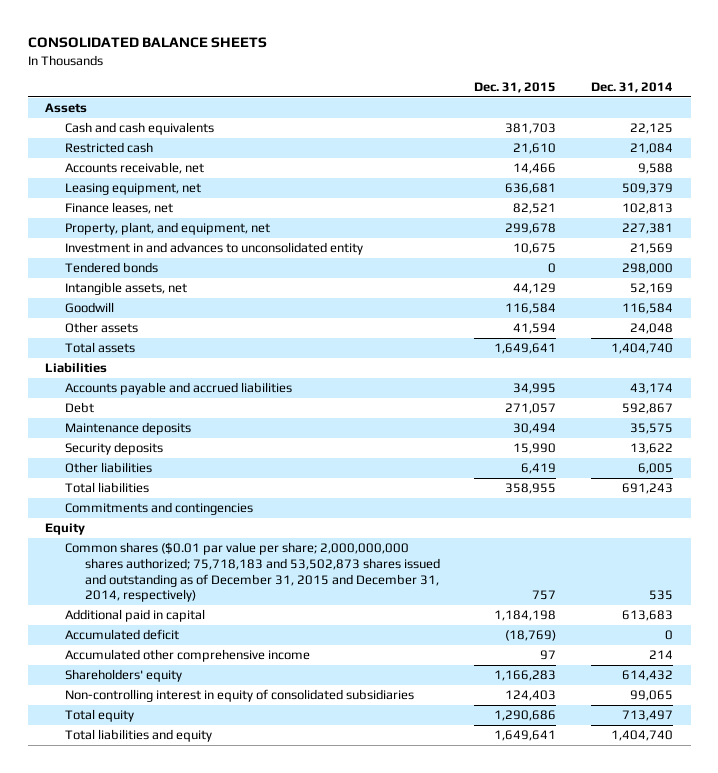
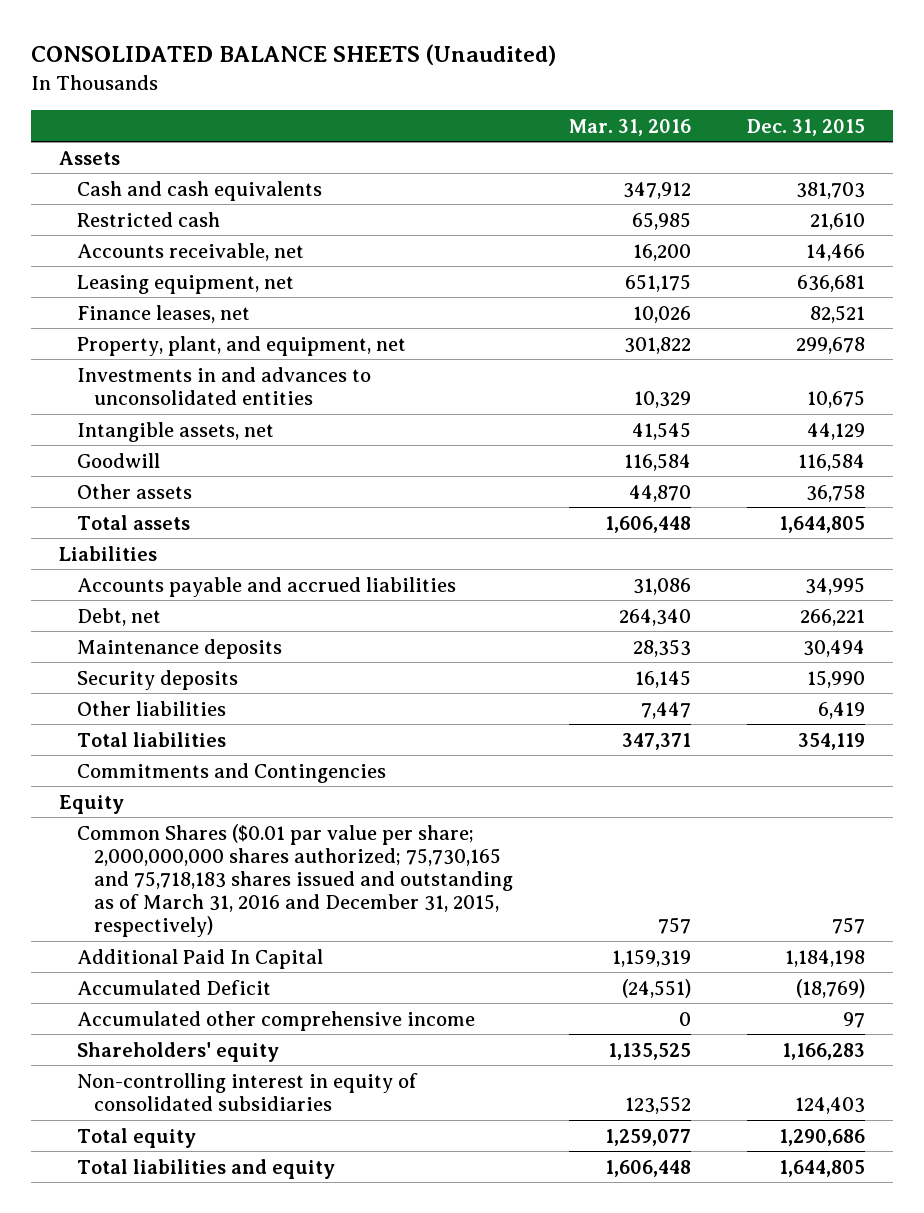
- CONSOLIDATED BALANCE SHEETS
+ CONSOLIDATED BALANCE SHEETS (Unaudited)
- | Dec. 31, 2015 | Dec. 31, 2014
+ | Mar. 31, 2016 | Dec. 31, 2015
- Investment in and advances to unconsolidated entity | 10,675 | 21,569
- Tendered bonds | 0 | 298,000
+ Investments in and advances to unconsolidated entities | 10,329 | 10,675
- Other assets | 41,594 | 24,048
- Total assets | 1,649,641 | 1,404,740
+ Other assets | 44,870 | 36,758
+ Total assets | 1,606,448 | 1,644,805
- Debt | 271,057 | 592,867
+ Debt, net | 264,340 | 266,221
- Total liabilities | 358,955 | 691,243
- Commitments and contingencies
+ Total liabilities | 347,371 | 354,119
+ Commitments and Contingencies
- Common shares ($0.01 par value per share; 2,000,000,000 shares authorized; 75,718,183 and 53,502,873 shares issued and outstanding as of December 31, 2015 and December 31, 2014, respectively) | 757 | 535
- Additional paid in capital | 1,184,198 | 613,683
- Accumulated deficit | (18,769) | 0
+ Common Shares ($0.01 par value per share; 2,000,000,000 shares authorized; 75,730,165 and 75,718,183 shares issued and outstanding as of March 31, 2016 and December 31, 2015, respectively) | 757 | 757
+ Additional Paid In Capital | 1,159,319 | 1,184,198
+ Accumulated Deficit | (24,551) | (18,769)
- Total liabilities and equity | 1,649,641 | 1,404,740
+ Total liabilities and equity | 1,606,448 | 1,644,805

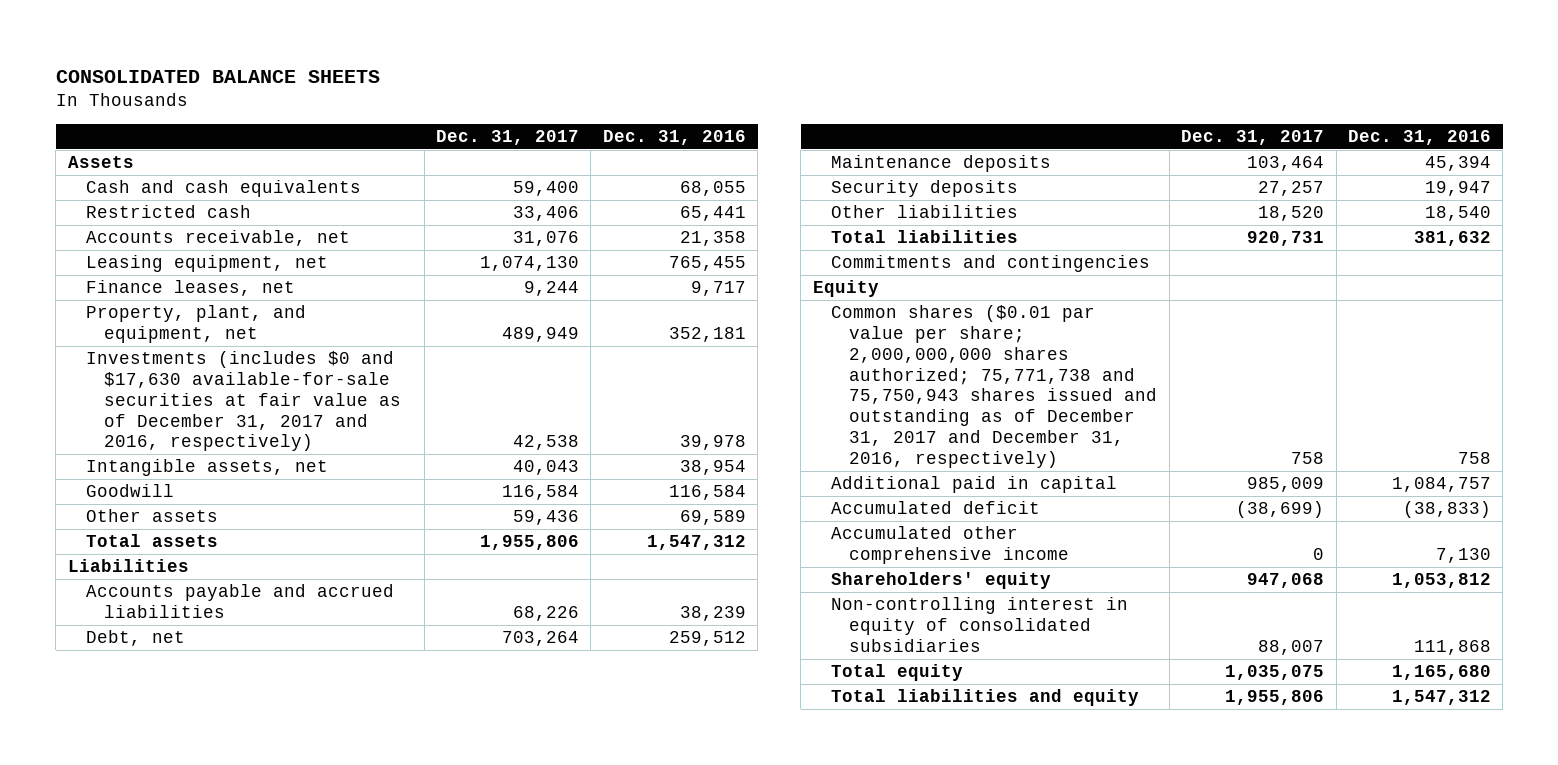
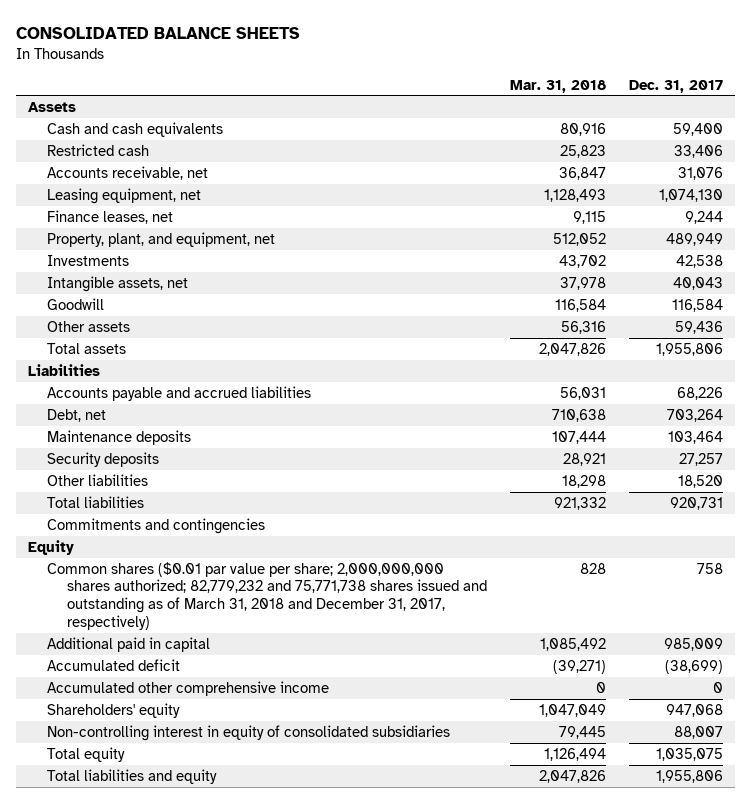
- | Dec. 31, 2017 | Dec. 31, 2016
+ | Mar. 31, 2018 | Dec. 31, 2017
- Investments (includes $0 and $17,630 available-for-sale securities at fair value as of December 31, 2017 and 2016, respectively) | 42,538 | 39,978
+ Investments | 43,702 | 42,538
- Common shares ($0.01 par value per share; 2,000,000,000 shares authorized; 75,771,738 and 75,750,943 shares issued and outstanding as of December 31, 2017 and December 31, 2016, respectively) | 758 | 758
+ Common shares ($0.01 par value per share; 2,000,000,000 shares authorized; 82,779,232 and 75,771,738 shares issued and outstanding as of March 31, 2018 and December 31, 2017, respectively) | 828 | 758

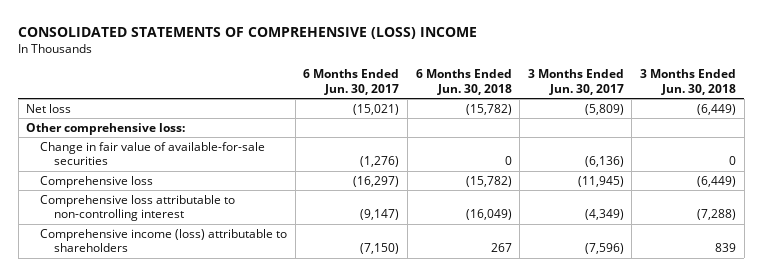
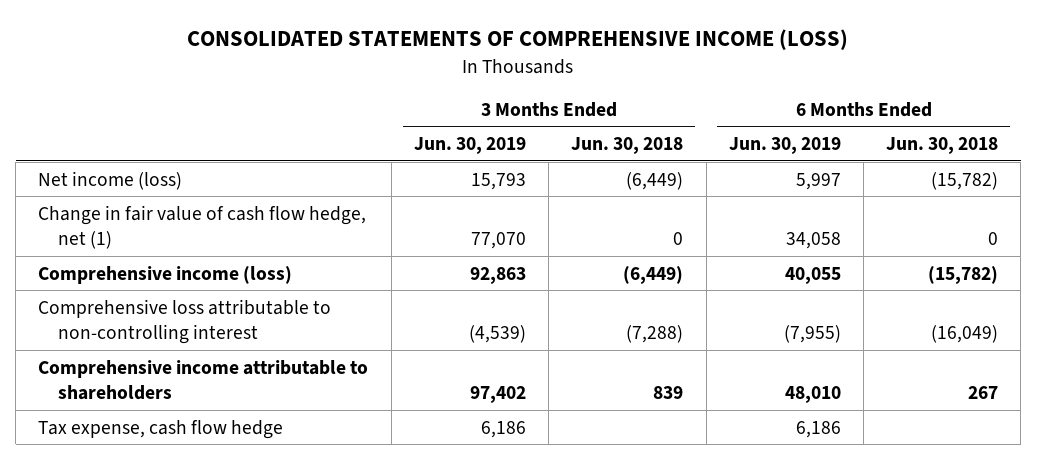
- CONSOLIDATED STATEMENTS OF COMPREHENSIVE (LOSS) INCOME
+ CONSOLIDATED STATEMENTS OF COMPREHENSIVE INCOME (LOSS)
- | 6 Months Ended Jun. 30, 2017 | 6 Months Ended Jun. 30, 2018 | 3 Months Ended Jun. 30, 2017 | 3 Months Ended Jun. 30, 2018
+ | 3 Months Ended Jun. 30, 2019 | 3 Months Ended Jun. 30, 2018 | 6 Months Ended Jun. 30, 2019 | 6 Months Ended Jun. 30, 2018
- Net loss | (15,021) | (15,782) | (5,809) | (6,449)
- Other comprehensive loss:
- Change in fair value of available-for-sale securities | (1,276) | 0 | (6,136) | 0
- Comprehensive loss | (16,297) | (15,782) | (11,945) | (6,449)
+ Net income (loss) | 15,793 | (6,449) | 5,997 | (15,782)
+ Change in fair value of cash flow hedge, net (1) | 77,070 | 0 | 34,058 | 0
+ Comprehensive income (loss) | 92,863 | (6,449) | 40,055 | (15,782)
- Comprehensive income (loss) attributable to shareholders | (7,150) | 267 | (7,596) | 839
+ Comprehensive income attributable to shareholders | 97,402 | 839 | 48,010 | 267
+ Tax expense, cash flow hedge | 6,186 | | 6,186 |

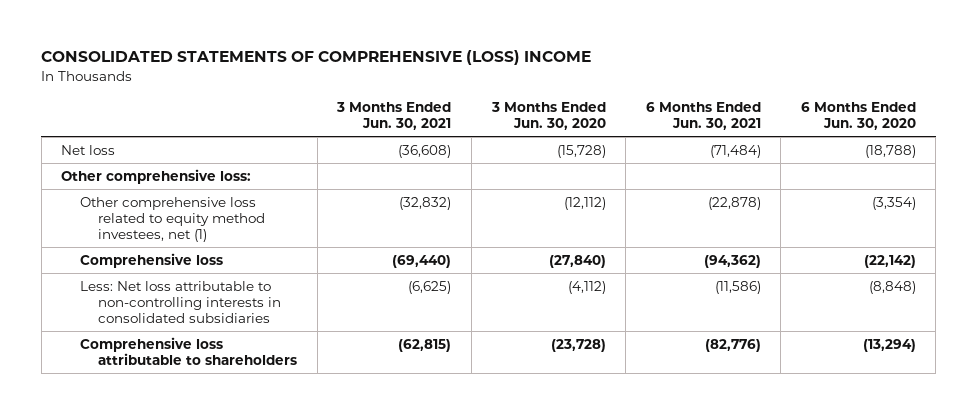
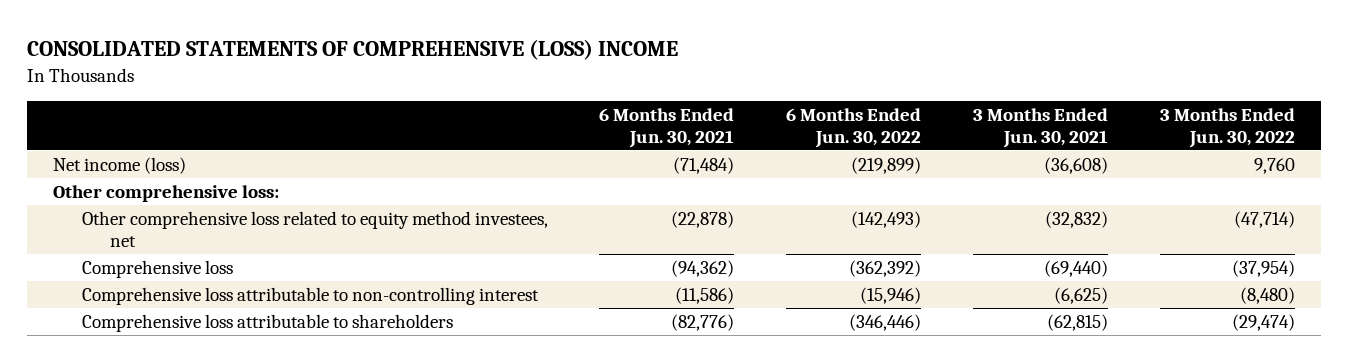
- | 3 Months Ended Jun. 30, 2021 | 3 Months Ended Jun. 30, 2020 | 6 Months Ended Jun. 30, 2021 | 6 Months Ended Jun. 30, 2020
+ | 6 Months Ended Jun. 30, 2021 | 6 Months Ended Jun. 30, 2022 | 3 Months Ended Jun. 30, 2021 | 3 Months Ended Jun. 30, 2022
- Net loss | (36,608) | (15,728) | (71,484) | (18,788)
+ Net income (loss) | (71,484) | (219,899) | (36,608) | 9,760
- Other comprehensive loss related to equity method investees, net (1) | (32,832) | (12,112) | (22,878) | (3,354)
+ Other comprehensive loss related to equity method investees, net | (22,878) | (142,493) | (32,832) | (47,714)
- Less: Net loss attributable to non-controlling interests in consolidated subsidiaries | (6,625) | (4,112) | (11,586) | (8,848)
+ Comprehensive loss attributable to non-controlling interest | (11,586) | (15,946) | (6,625) | (8,480)

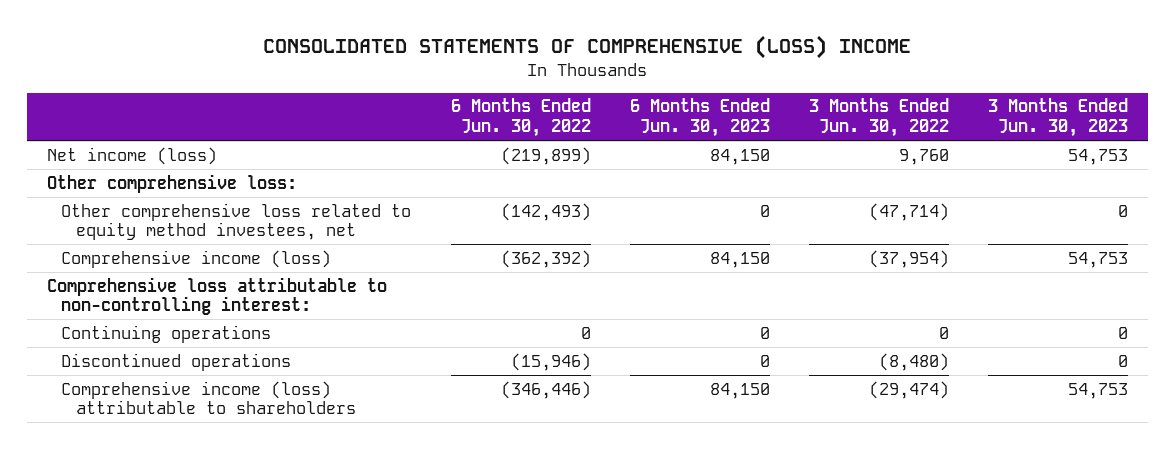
- | 6 Months Ended Jun. 30, 2021 | 6 Months Ended Jun. 30, 2022 | 3 Months Ended Jun. 30, 2021 | 3 Months Ended Jun. 30, 2022
+ | 6 Months Ended Jun. 30, 2022 | 6 Months Ended Jun. 30, 2023 | 3 Months Ended Jun. 30, 2022 | 3 Months Ended Jun. 30, 2023
- Comprehensive loss | (94,362) | (362,392) | (69,440) | (37,954)
- Comprehensive loss attributable to non-controlling interest | (11,586) | (15,946) | (6,625) | (8,480)
- Comprehensive loss attributable to shareholders | (82,776) | (346,446) | (62,815) | (29,474)
+ Comprehensive income (loss) | (362,392) | 84,150 | (37,954) | 54,753
+ Comprehensive loss attributable to non-controlling interest:
+ Continuing operations | 0 | 0 | 0 | 0
+ Discontinued operations | (15,946) | 0 | (8,480) | 0
+ Comprehensive income (loss) attributable to shareholders | (346,446) | 84,150 | (29,474) | 54,753

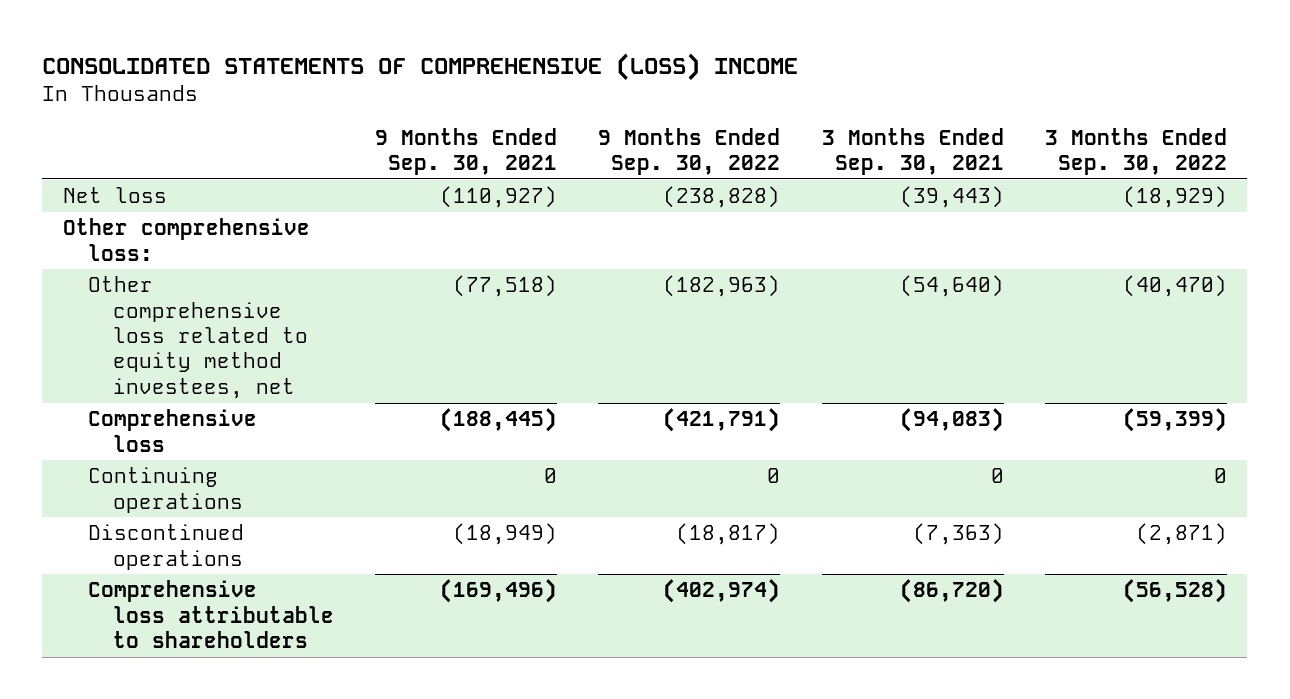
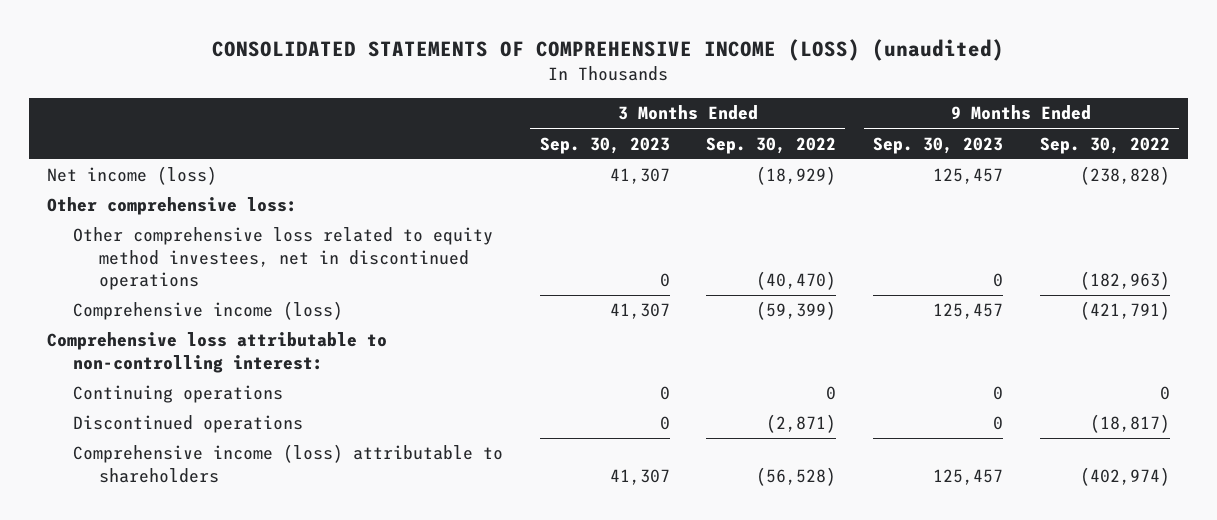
- CONSOLIDATED STATEMENTS OF COMPREHENSIVE (LOSS) INCOME
+ CONSOLIDATED STATEMENTS OF COMPREHENSIVE INCOME (LOSS) (unaudited)
- | 9 Months Ended Sep. 30, 2021 | 9 Months Ended Sep. 30, 2022 | 3 Months Ended Sep. 30, 2021 | 3 Months Ended Sep. 30, 2022
+ | 3 Months Ended Sep. 30, 2023 | 3 Months Ended Sep. 30, 2022 | 9 Months Ended Sep. 30, 2023 | 9 Months Ended Sep. 30, 2022
- Net loss | (110,927) | (238,828) | (39,443) | (18,929)
+ Net income (loss) | 41,307 | (18,929) | 125,457 | (238,828)
- Other comprehensive loss related to equity method investees, net | (77,518) | (182,963) | (54,640) | (40,470)
- Comprehensive loss | (188,445) | (421,791) | (94,083) | (59,399)
+ Other comprehensive loss related to equity method investees, net in discontinued operations | 0 | (40,470) | 0 | (182,963)
+ Comprehensive income (loss) | 41,307 | (59,399) | 125,457 | (421,791)
+ Comprehensive loss attributable to non-controlling interest:
- Comprehensive loss attributable to shareholders | (169,496) | (402,974) | (86,720) | (56,528)
+ Comprehensive income (loss) attributable to shareholders | 41,307 | (56,528) | 125,457 | (402,974)

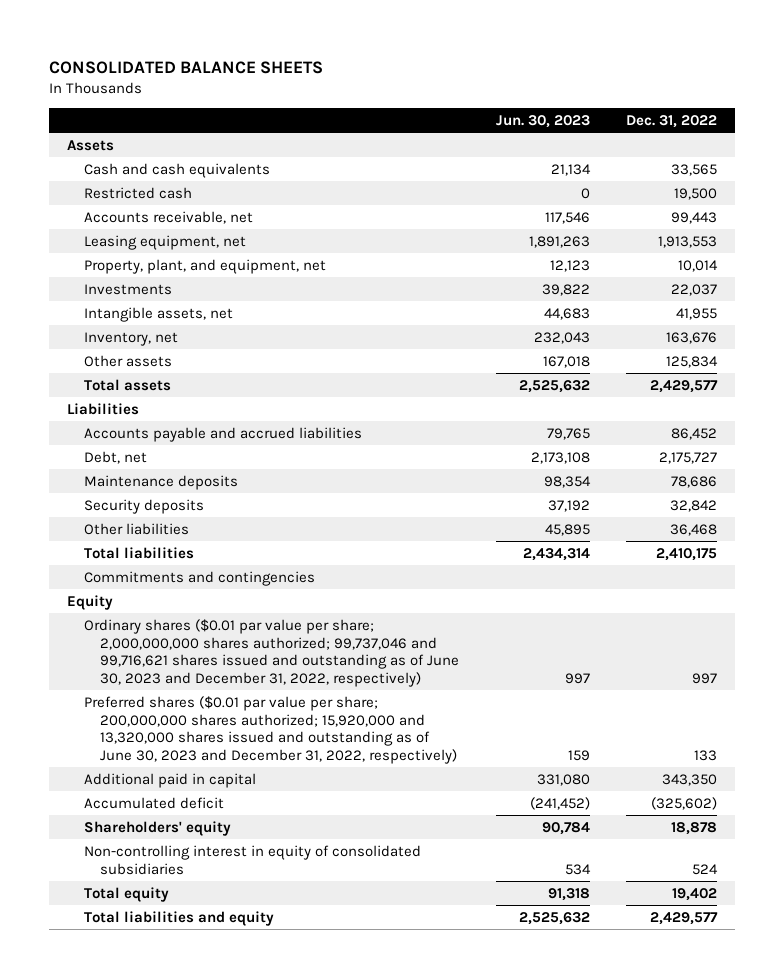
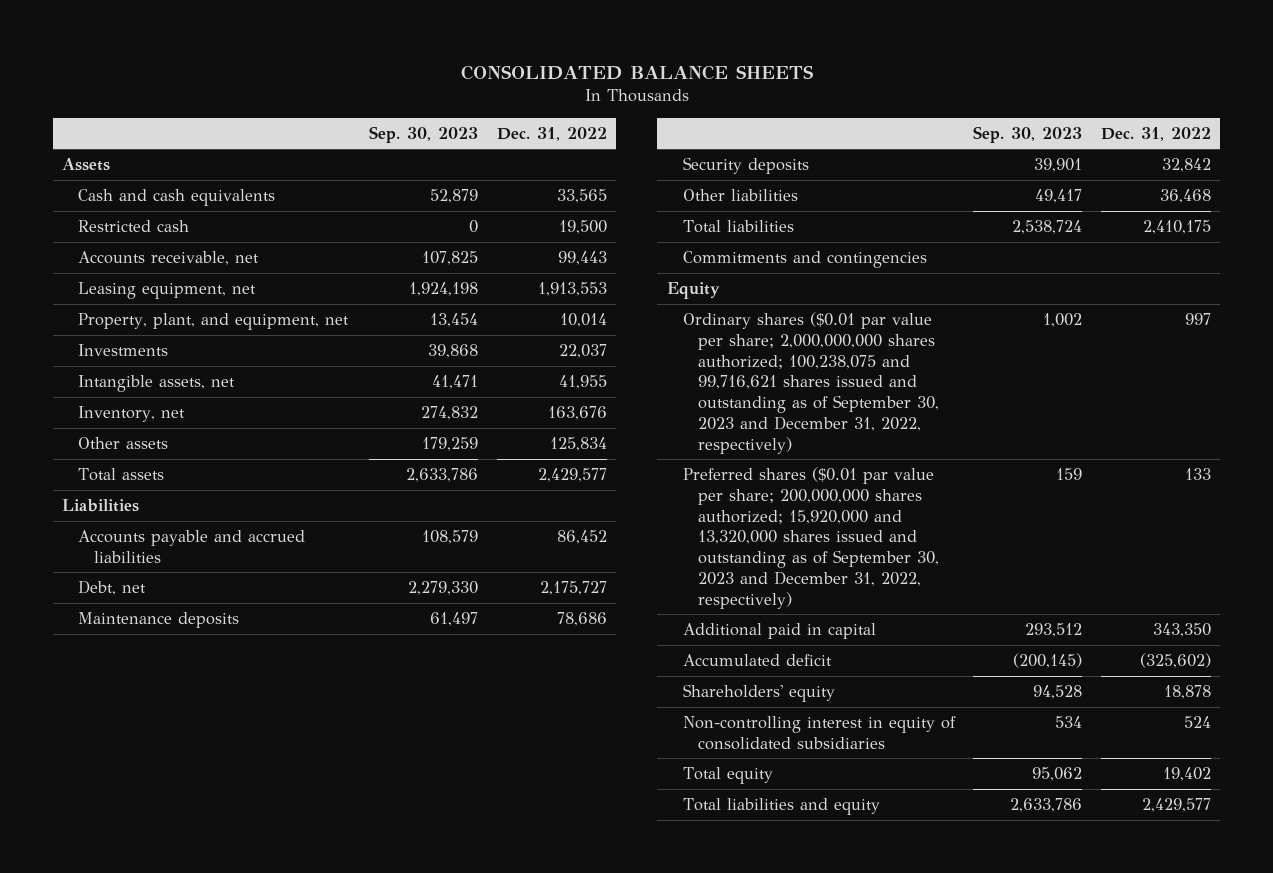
- | Jun. 30, 2023 | Dec. 31, 2022
+ | Sep. 30, 2023 | Dec. 31, 2022
- Ordinary shares ($0.01 par value per share; 2,000,000,000 shares authorized; 99,737,046 and 99,716,621 shares issued and outstanding as of June 30, 2023 and December 31, 2022, respectively) | 997 | 997
- Preferred shares ($0.01 par value per share; 200,000,000 shares authorized; 15,920,000 and 13,320,000 shares issued and outstanding as of June 30, 2023 and December 31, 2022, respectively) | 159 | 133
+ Ordinary shares ($0.01 par value per share; 2,000,000,000 shares authorized; 100,238,075 and 99,716,621 shares issued and outstanding as of September 30, 2023 and December 31, 2022, respectively) | 1,002 | 997
+ Preferred shares ($0.01 par value per share; 200,000,000 shares authorized; 15,920,000 and 13,320,000 shares issued and outstanding as of September 30, 2023 and December 31, 2022, respectively) | 159 | 133

